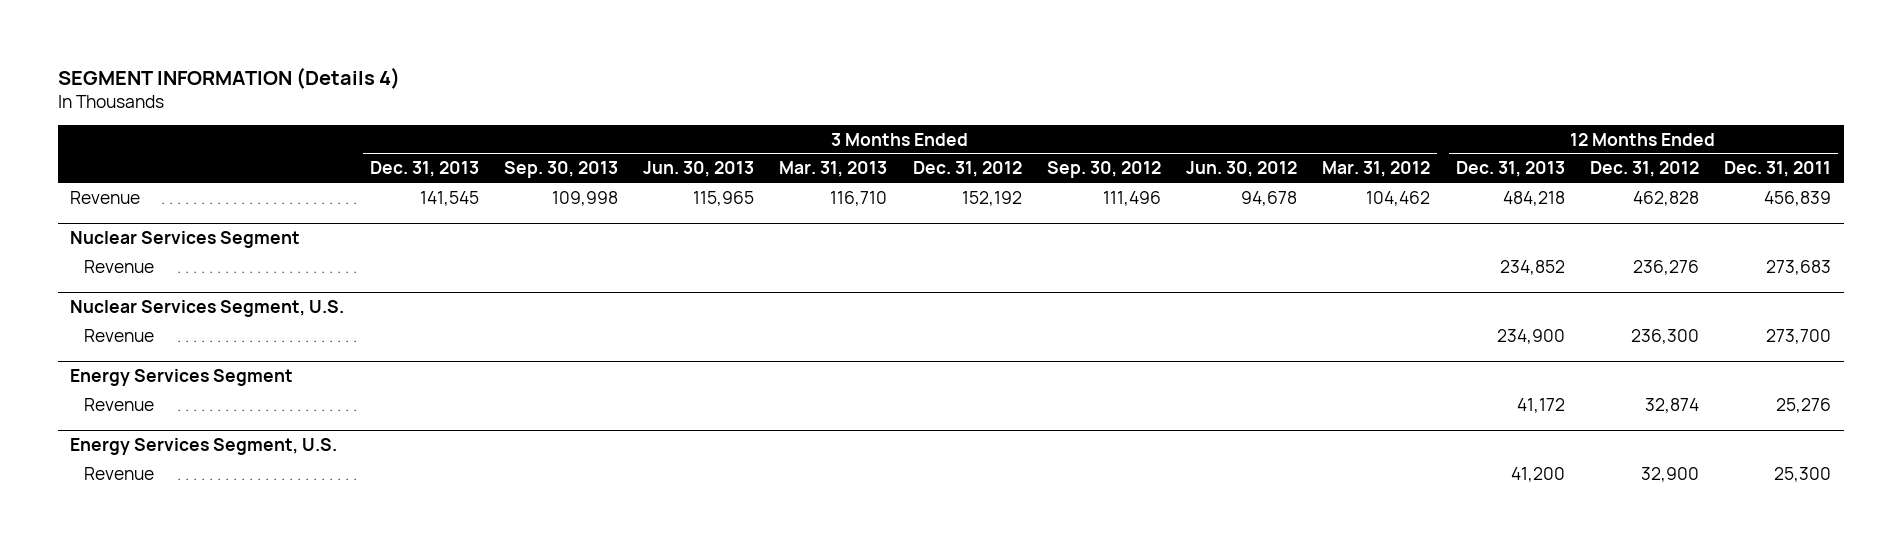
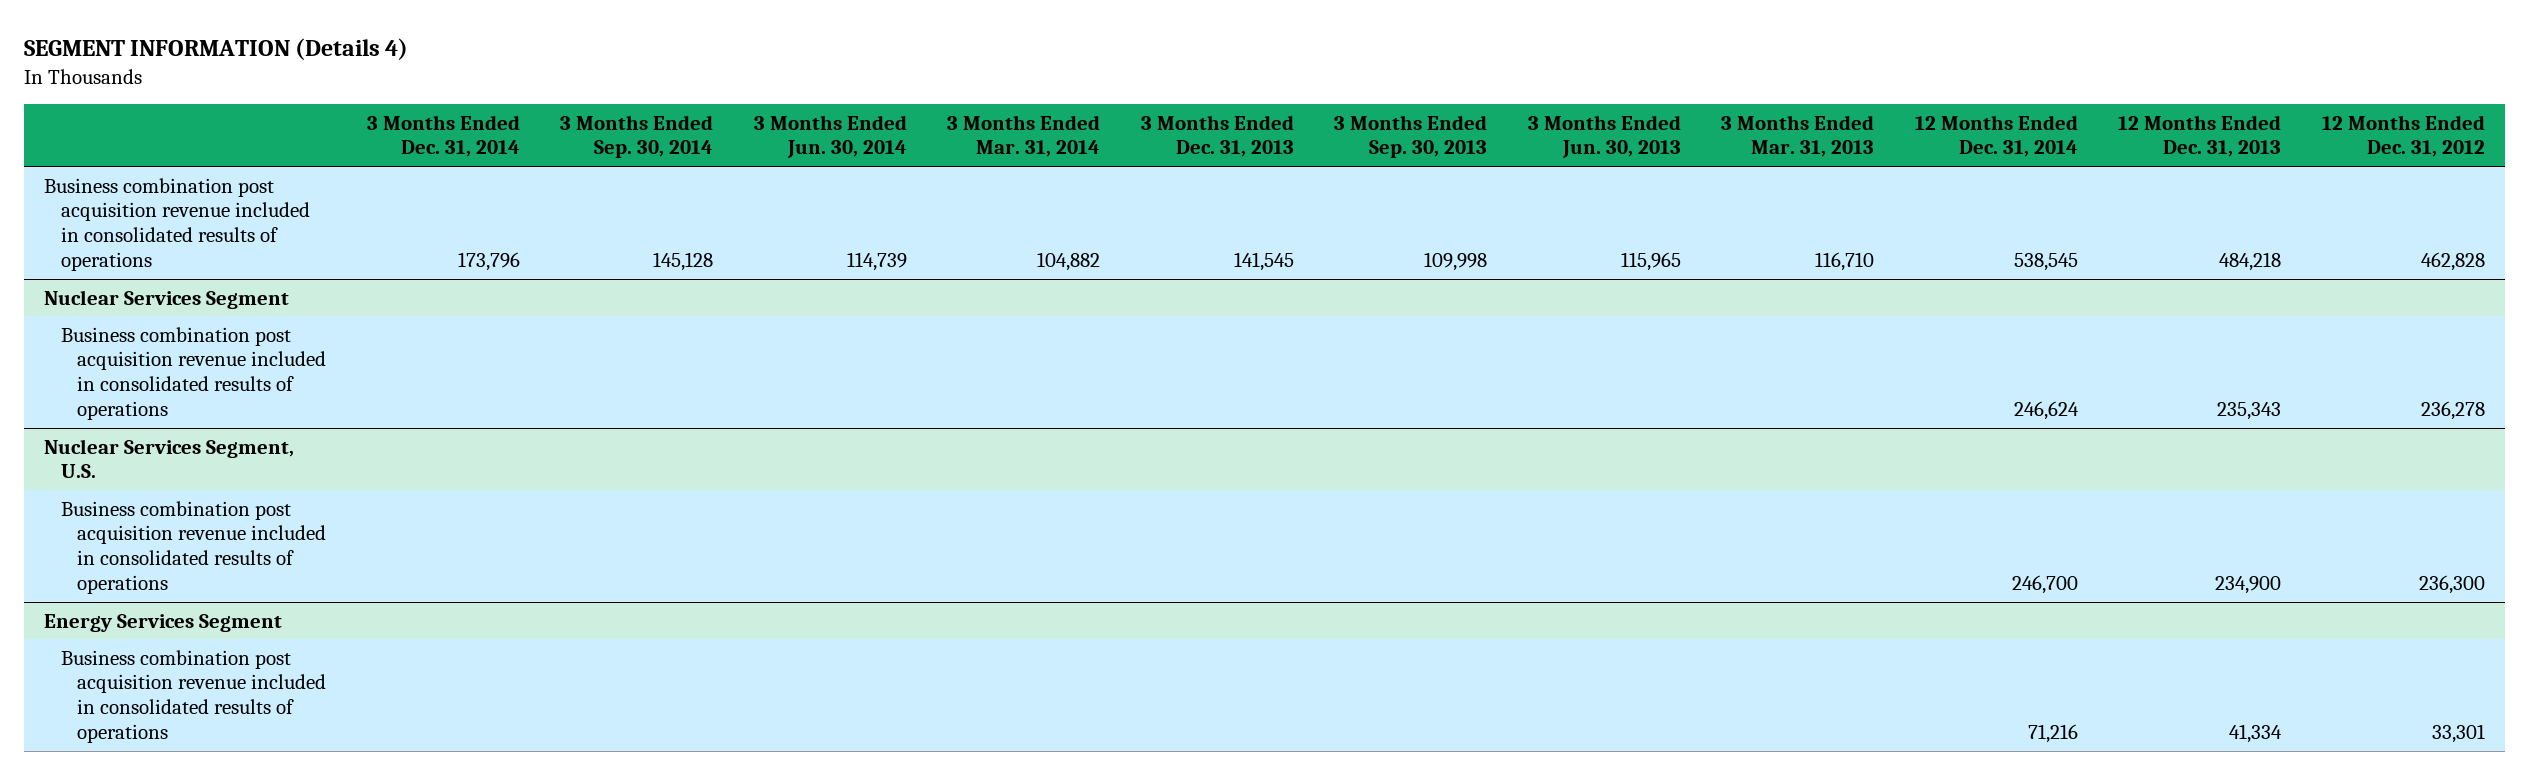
- | 3 Months Ended Dec. 31, 2013 | 3 Months Ended Sep. 30, 2013 | 3 Months Ended Jun. 30, 2013 | 3 Months Ended Mar. 31, 2013 | 3 Months Ended Dec. 31, 2012 | 3 Months Ended Sep. 30, 2012 | 3 Months Ended Jun. 30, 2012 | 3 Months Ended Mar. 31, 2012 | 12 Months Ended Dec. 31, 2013 | 12 Months Ended Dec. 31, 2012 | 12 Months Ended Dec. 31, 2011
+ | 3 Months Ended Dec. 31, 2014 | 3 Months Ended Sep. 30, 2014 | 3 Months Ended Jun. 30, 2014 | 3 Months Ended Mar. 31, 2014 | 3 Months Ended Dec. 31, 2013 | 3 Months Ended Sep. 30, 2013 | 3 Months Ended Jun. 30, 2013 | 3 Months Ended Mar. 31, 2013 | 12 Months Ended Dec. 31, 2014 | 12 Months Ended Dec. 31, 2013 | 12 Months Ended Dec. 31, 2012
- Revenue | 141,545 | 109,998 | 115,965 | 116,710 | 152,192 | 111,496 | 94,678 | 104,462 | 484,218 | 462,828 | 456,839
+ Business combination post acquisition revenue included in consolidated results of operations | 173,796 | 145,128 | 114,739 | 104,882 | 141,545 | 109,998 | 115,965 | 116,710 | 538,545 | 484,218 | 462,828
@ Nuclear Services Segment
- Revenue | | | | | | | | | 234,852 | 236,276 | 273,683
+ Business combination post acquisition revenue included in consolidated results of operations | | | | | | | | | 246,624 | 235,343 | 236,278
@ Nuclear Services Segment, U.S.
- Revenue | | | | | | | | | 234,900 | 236,300 | 273,700
+ Business combination post acquisition revenue included in consolidated results of operations | | | | | | | | | 246,700 | 234,900 | 236,300
@ Energy Services Segment
- Revenue | | | | | | | | | 41,172 | 32,874 | 25,276
- Energy Services Segment, U.S.
- Revenue | | | | | | | | | 41,200 | 32,900 | 25,300
@ Energy Services Segment
+ Business combination post acquisition revenue included in consolidated results of operations | | | | | | | | | 71,216 | 41,334 | 33,301

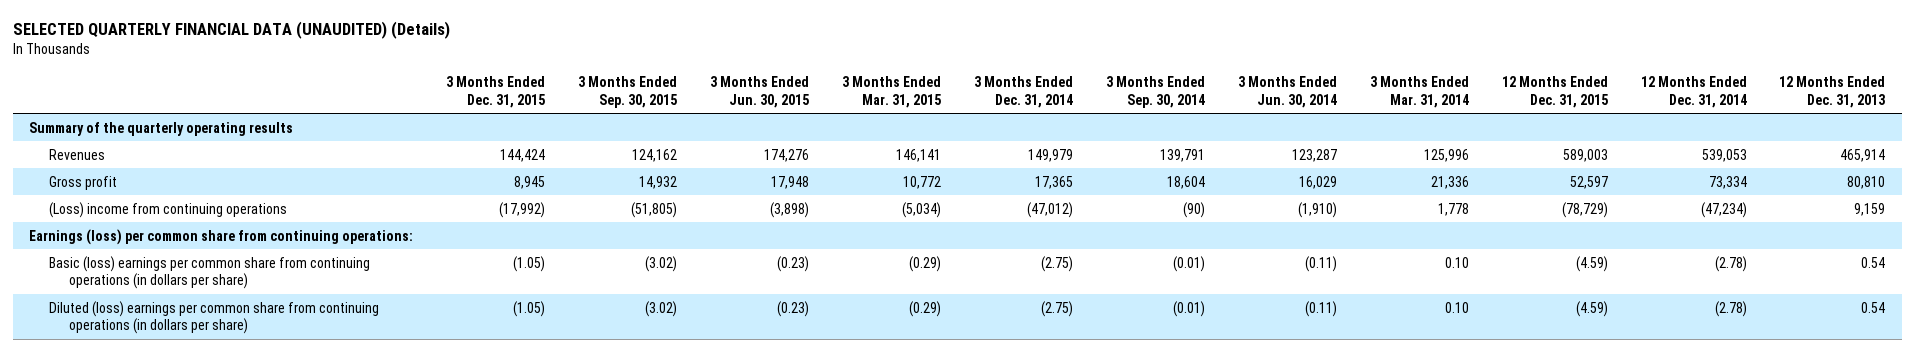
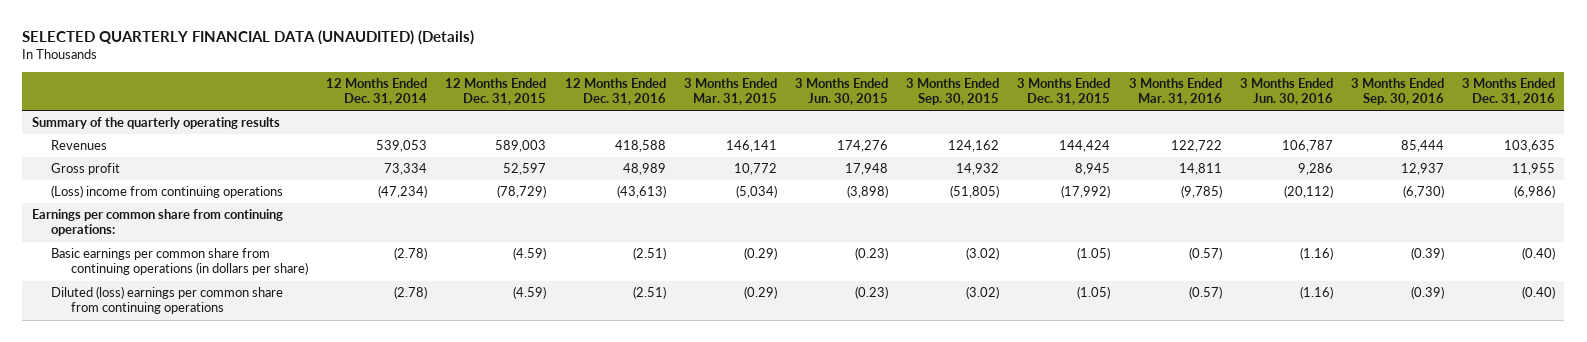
- | 3 Months Ended Dec. 31, 2015 | 3 Months Ended Sep. 30, 2015 | 3 Months Ended Jun. 30, 2015 | 3 Months Ended Mar. 31, 2015 | 3 Months Ended Dec. 31, 2014 | 3 Months Ended Sep. 30, 2014 | 3 Months Ended Jun. 30, 2014 | 3 Months Ended Mar. 31, 2014 | 12 Months Ended Dec. 31, 2015 | 12 Months Ended Dec. 31, 2014 | 12 Months Ended Dec. 31, 2013
+ | 12 Months Ended Dec. 31, 2014 | 12 Months Ended Dec. 31, 2015 | 12 Months Ended Dec. 31, 2016 | 3 Months Ended Mar. 31, 2015 | 3 Months Ended Jun. 30, 2015 | 3 Months Ended Sep. 30, 2015 | 3 Months Ended Dec. 31, 2015 | 3 Months Ended Mar. 31, 2016 | 3 Months Ended Jun. 30, 2016 | 3 Months Ended Sep. 30, 2016 | 3 Months Ended Dec. 31, 2016
- Earnings (loss) per common share from continuing operations:
- Basic (loss) earnings per common share from continuing operations (in dollars per share) | (1.05) | (3.02) | (0.23) | (0.29) | (2.75) | (0.01) | (0.11) | 0.10 | (4.59) | (2.78) | 0.54
- Diluted (loss) earnings per common share from continuing operations (in dollars per share) | (1.05) | (3.02) | (0.23) | (0.29) | (2.75) | (0.01) | (0.11) | 0.10 | (4.59) | (2.78) | 0.54
+ Earnings per common share from continuing operations:
+ Basic earnings per common share from continuing operations (in dollars per share) | (2.78) | (4.59) | (2.51) | (0.29) | (0.23) | (3.02) | (1.05) | (0.57) | (1.16) | (0.39) | (0.40)
+ Diluted (loss) earnings per common share from continuing operations | (2.78) | (4.59) | (2.51) | (0.29) | (0.23) | (3.02) | (1.05) | (0.57) | (1.16) | (0.39) | (0.40)

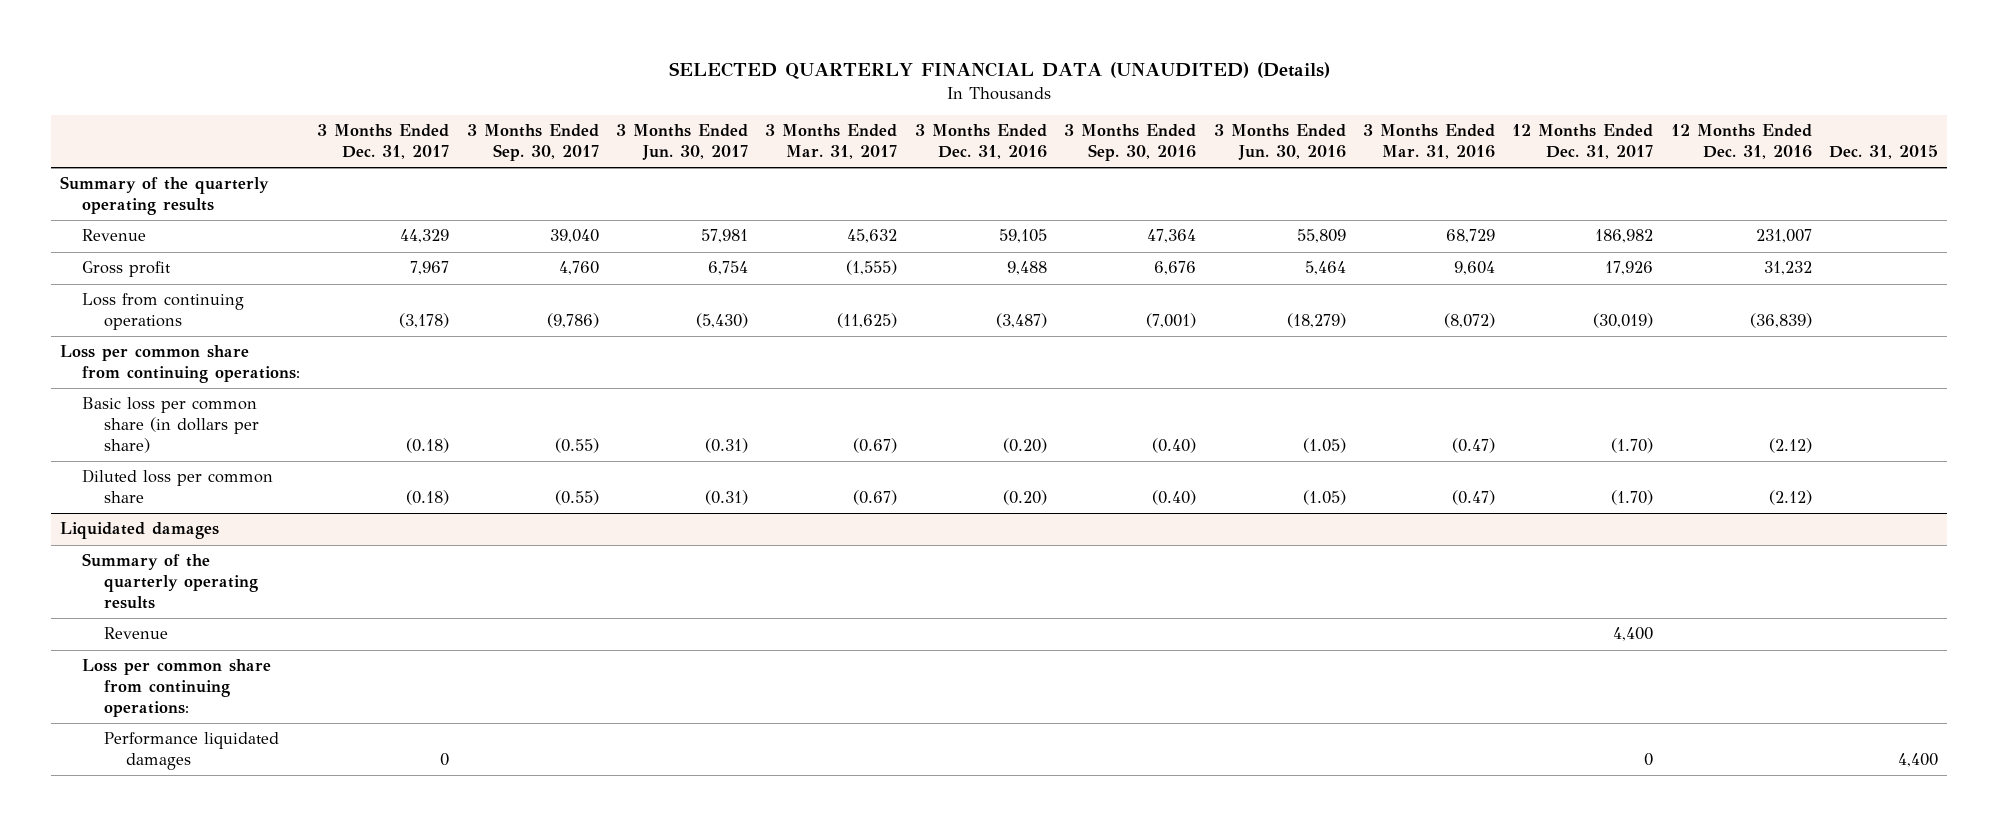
- | 12 Months Ended Dec. 31, 2014 | 12 Months Ended Dec. 31, 2015 | 12 Months Ended Dec. 31, 2016 | 3 Months Ended Mar. 31, 2015 | 3 Months Ended Jun. 30, 2015 | 3 Months Ended Sep. 30, 2015 | 3 Months Ended Dec. 31, 2015 | 3 Months Ended Mar. 31, 2016 | 3 Months Ended Jun. 30, 2016 | 3 Months Ended Sep. 30, 2016 | 3 Months Ended Dec. 31, 2016
+ | 3 Months Ended Dec. 31, 2017 | 3 Months Ended Sep. 30, 2017 | 3 Months Ended Jun. 30, 2017 | 3 Months Ended Mar. 31, 2017 | 3 Months Ended Dec. 31, 2016 | 3 Months Ended Sep. 30, 2016 | 3 Months Ended Jun. 30, 2016 | 3 Months Ended Mar. 31, 2016 | 12 Months Ended Dec. 31, 2017 | 12 Months Ended Dec. 31, 2016 | Dec. 31, 2015
- Revenues | 539,053 | 589,003 | 418,588 | 146,141 | 174,276 | 124,162 | 144,424 | 122,722 | 106,787 | 85,444 | 103,635
- Gross profit | 73,334 | 52,597 | 48,989 | 10,772 | 17,948 | 14,932 | 8,945 | 14,811 | 9,286 | 12,937 | 11,955
- (Loss) income from continuing operations | (47,234) | (78,729) | (43,613) | (5,034) | (3,898) | (51,805) | (17,992) | (9,785) | (20,112) | (6,730) | (6,986)
- Earnings per common share from continuing operations:
- Basic earnings per common share from continuing operations (in dollars per share) | (2.78) | (4.59) | (2.51) | (0.29) | (0.23) | (3.02) | (1.05) | (0.57) | (1.16) | (0.39) | (0.40)
- Diluted (loss) earnings per common share from continuing operations | (2.78) | (4.59) | (2.51) | (0.29) | (0.23) | (3.02) | (1.05) | (0.57) | (1.16) | (0.39) | (0.40)
+ Revenue | 44,329 | 39,040 | 57,981 | 45,632 | 59,105 | 47,364 | 55,809 | 68,729 | 186,982 | 231,007 |
+ Gross profit | 7,967 | 4,760 | 6,754 | (1,555) | 9,488 | 6,676 | 5,464 | 9,604 | 17,926 | 31,232 |
+ Loss from continuing operations | (3,178) | (9,786) | (5,430) | (11,625) | (3,487) | (7,001) | (18,279) | (8,072) | (30,019) | (36,839) |
+ Loss per common share from continuing operations:
+ Basic loss per common share (in dollars per share) | (0.18) | (0.55) | (0.31) | (0.67) | (0.20) | (0.40) | (1.05) | (0.47) | (1.70) | (2.12) |
+ Diluted loss per common share | (0.18) | (0.55) | (0.31) | (0.67) | (0.20) | (0.40) | (1.05) | (0.47) | (1.70) | (2.12) |
+ Liquidated damages
+ Summary of the quarterly operating results
+ Revenue | | | | | | | | | 4,400 | |
+ Loss per common share from continuing operations:
+ Performance liquidated damages | 0 | | | | | | | | 0 | | 4,400

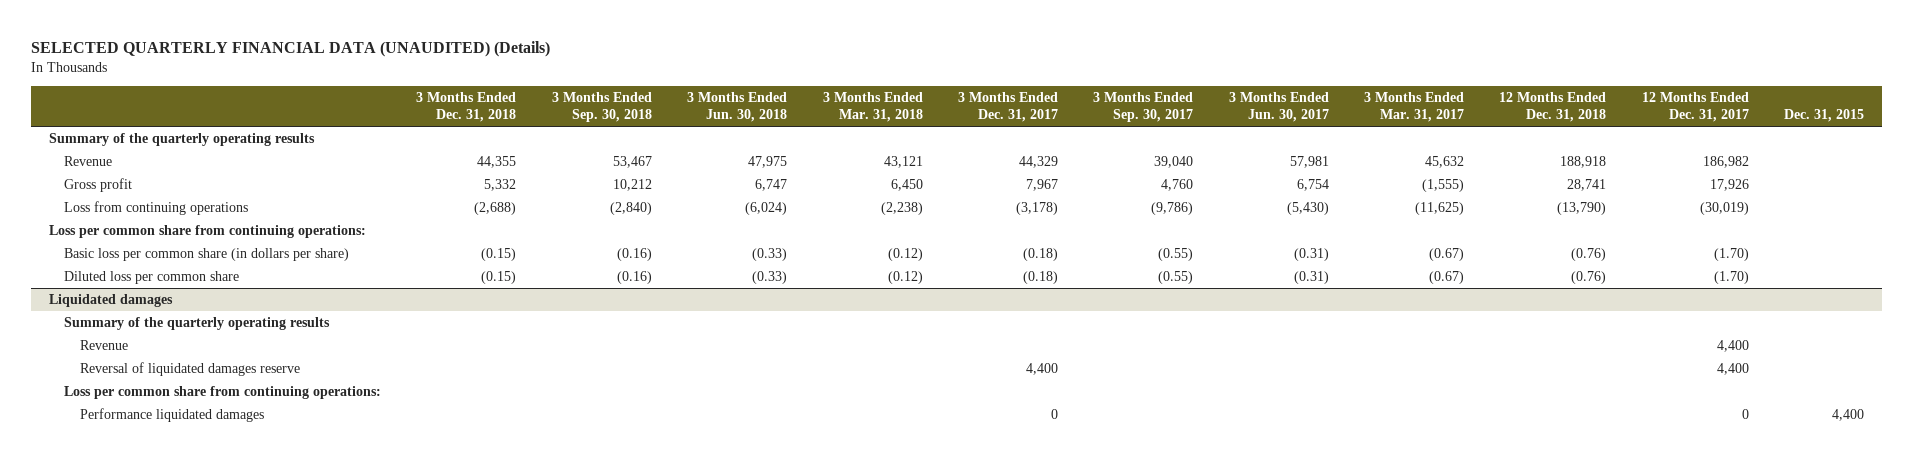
- | 3 Months Ended Dec. 31, 2017 | 3 Months Ended Sep. 30, 2017 | 3 Months Ended Jun. 30, 2017 | 3 Months Ended Mar. 31, 2017 | 3 Months Ended Dec. 31, 2016 | 3 Months Ended Sep. 30, 2016 | 3 Months Ended Jun. 30, 2016 | 3 Months Ended Mar. 31, 2016 | 12 Months Ended Dec. 31, 2017 | 12 Months Ended Dec. 31, 2016 | Dec. 31, 2015
+ | 3 Months Ended Dec. 31, 2018 | 3 Months Ended Sep. 30, 2018 | 3 Months Ended Jun. 30, 2018 | 3 Months Ended Mar. 31, 2018 | 3 Months Ended Dec. 31, 2017 | 3 Months Ended Sep. 30, 2017 | 3 Months Ended Jun. 30, 2017 | 3 Months Ended Mar. 31, 2017 | 12 Months Ended Dec. 31, 2018 | 12 Months Ended Dec. 31, 2017 | Dec. 31, 2015
@ Liquidated damages
+ Reversal of liquidated damages reserve | | | | | 4,400 | | | | | 4,400 |

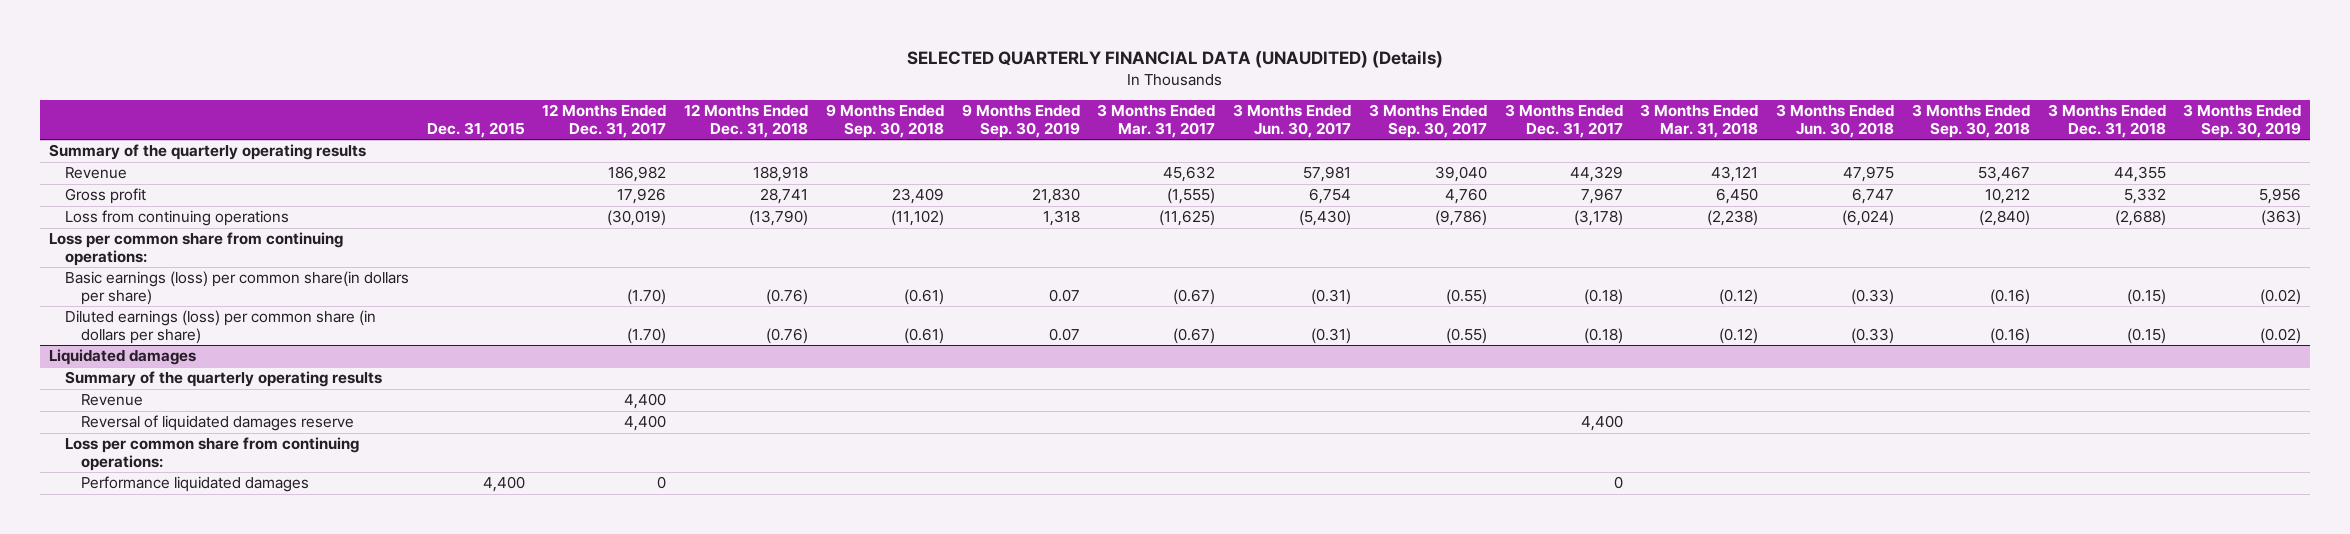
- | 3 Months Ended Dec. 31, 2018 | 3 Months Ended Sep. 30, 2018 | 3 Months Ended Jun. 30, 2018 | 3 Months Ended Mar. 31, 2018 | 3 Months Ended Dec. 31, 2017 | 3 Months Ended Sep. 30, 2017 | 3 Months Ended Jun. 30, 2017 | 3 Months Ended Mar. 31, 2017 | 12 Months Ended Dec. 31, 2018 | 12 Months Ended Dec. 31, 2017 | Dec. 31, 2015
+ | Dec. 31, 2015 | 12 Months Ended Dec. 31, 2017 | 12 Months Ended Dec. 31, 2018 | 9 Months Ended Sep. 30, 2018 | 9 Months Ended Sep. 30, 2019 | 3 Months Ended Mar. 31, 2017 | 3 Months Ended Jun. 30, 2017 | 3 Months Ended Sep. 30, 2017 | 3 Months Ended Dec. 31, 2017 | 3 Months Ended Mar. 31, 2018 | 3 Months Ended Jun. 30, 2018 | 3 Months Ended Sep. 30, 2018 | 3 Months Ended Dec. 31, 2018 | 3 Months Ended Sep. 30, 2019
- Basic loss per common share (in dollars per share) | (0.15) | (0.16) | (0.33) | (0.12) | (0.18) | (0.55) | (0.31) | (0.67) | (0.76) | (1.70) |
- Diluted loss per common share | (0.15) | (0.16) | (0.33) | (0.12) | (0.18) | (0.55) | (0.31) | (0.67) | (0.76) | (1.70) |
+ Basic earnings (loss) per common share(in dollars per share) | | (1.70) | (0.76) | (0.61) | 0.07 | (0.67) | (0.31) | (0.55) | (0.18) | (0.12) | (0.33) | (0.16) | (0.15) | (0.02)
+ Diluted earnings (loss) per common share (in dollars per share) | | (1.70) | (0.76) | (0.61) | 0.07 | (0.67) | (0.31) | (0.55) | (0.18) | (0.12) | (0.33) | (0.16) | (0.15) | (0.02)

